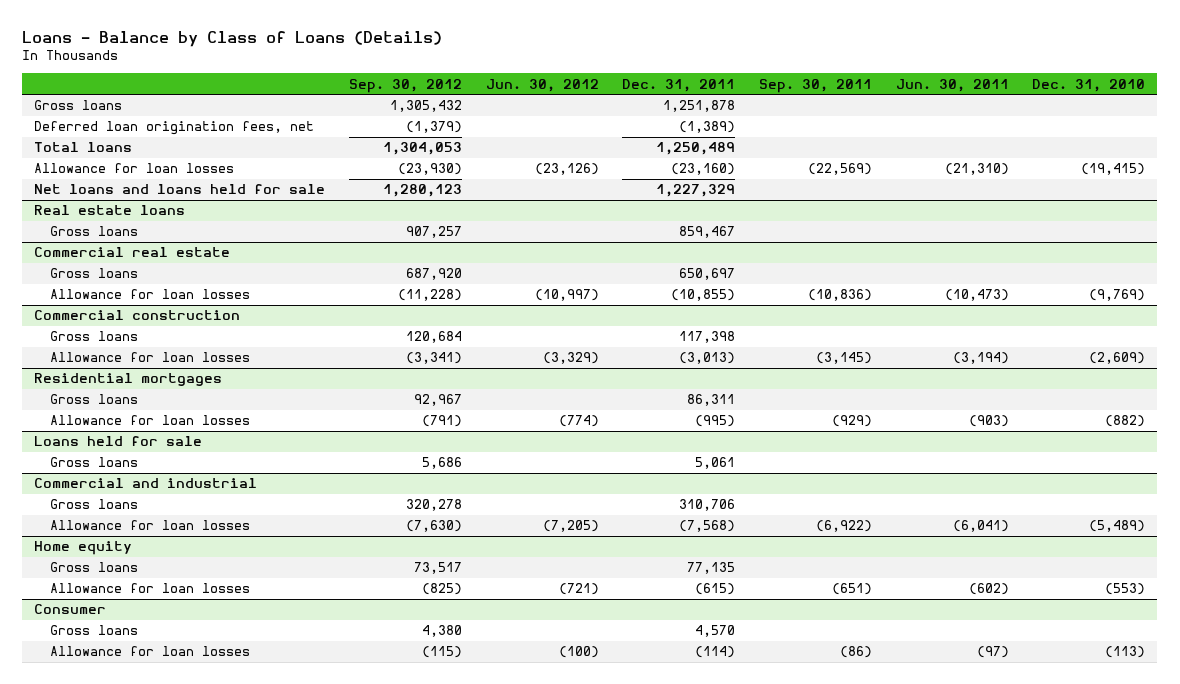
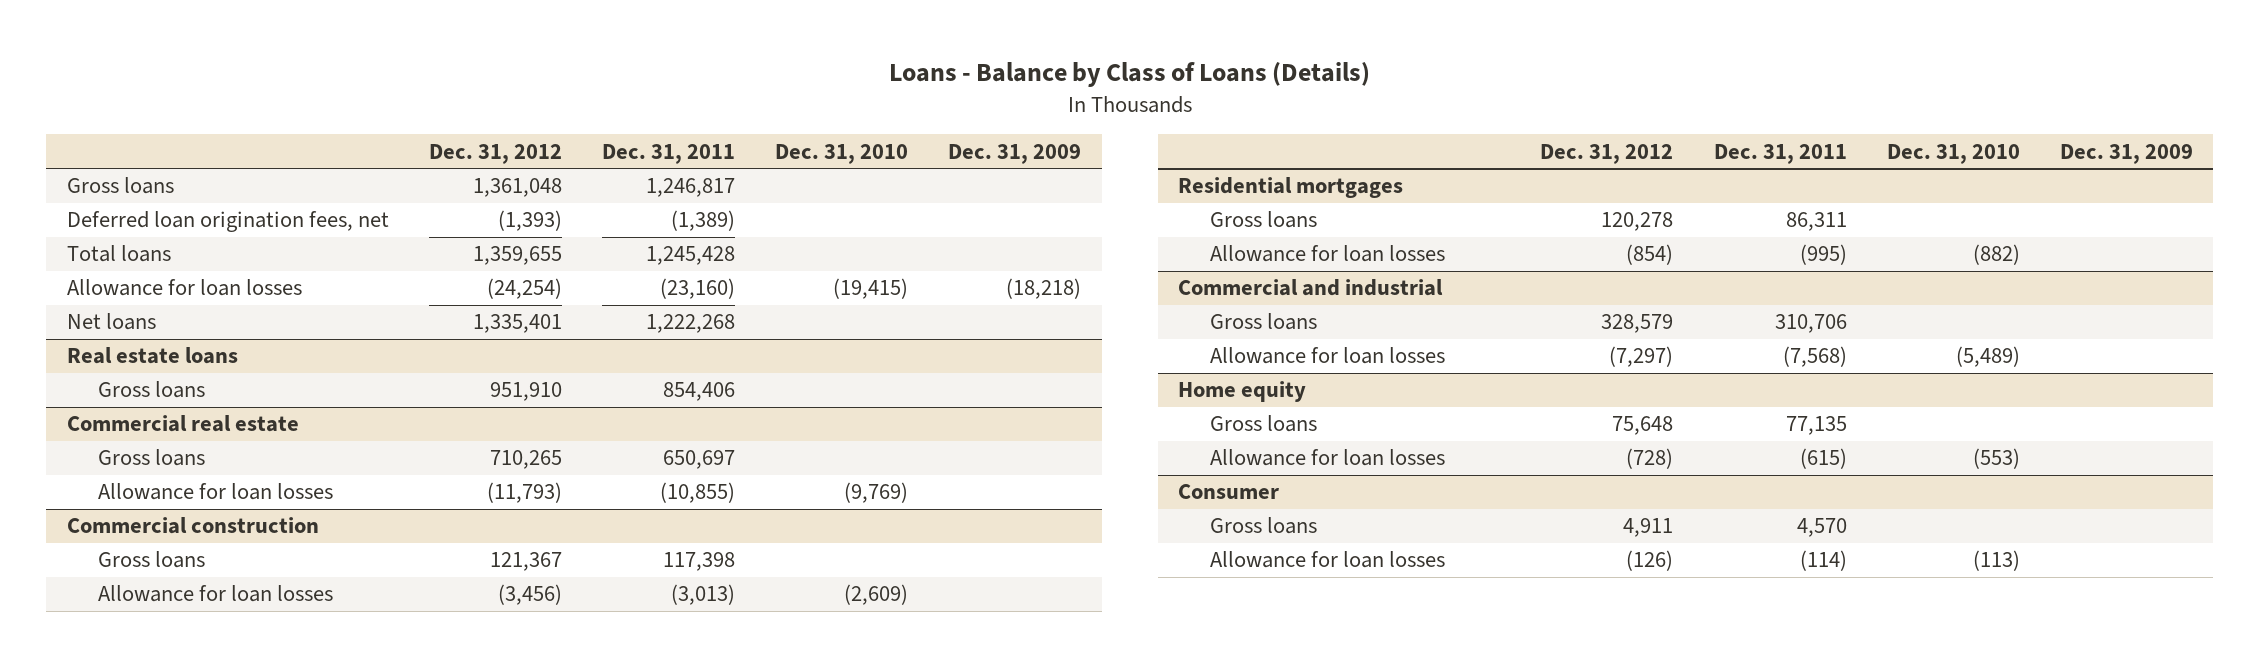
- | Sep. 30, 2012 | Jun. 30, 2012 | Dec. 31, 2011 | Sep. 30, 2011 | Jun. 30, 2011 | Dec. 31, 2010
+ | Dec. 31, 2012 | Dec. 31, 2011 | Dec. 31, 2010 | Dec. 31, 2009
- Gross loans | 1,305,432 | | 1,251,878 | | |
+ Gross loans | 1,361,048 | 1,246,817 | |
- Total loans | 1,304,053 | | 1,250,489 | | |
+ Total loans | 1,359,655 | 1,245,428 | |
- Net loans and loans held for sale | 1,280,123 | | 1,227,329 | | |
+ Net loans | 1,335,401 | 1,222,268 | |
@ Real estate loans
- Gross loans | 907,257 | | 859,467 | | |
+ Gross loans | 951,910 | 854,406 | |
- Loans held for sale
- Gross loans | 5,686 | | 5,061 | | |

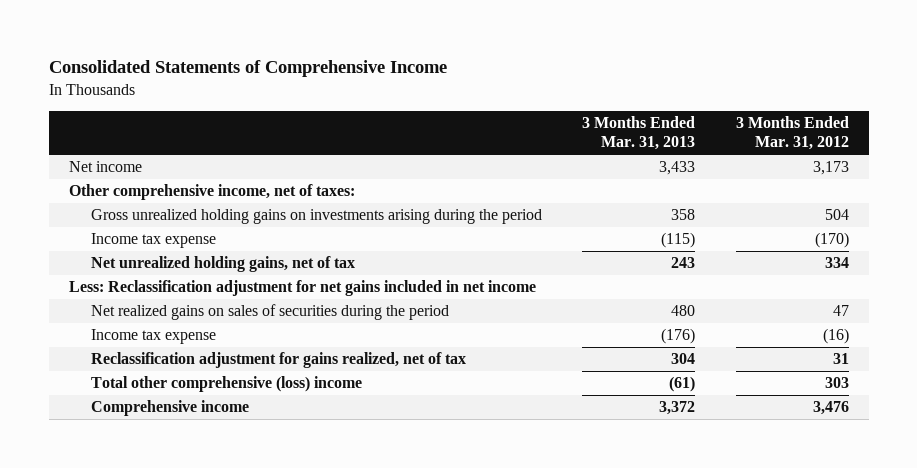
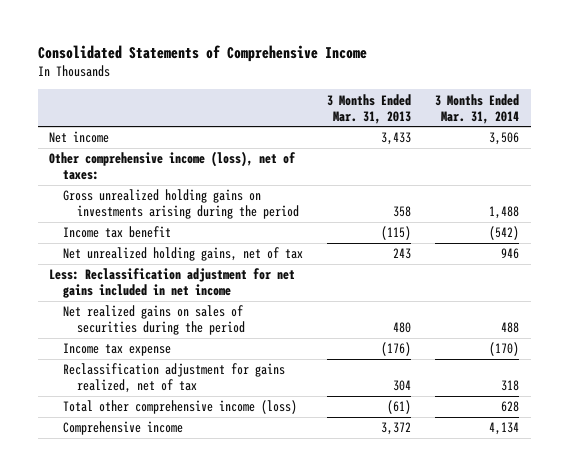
- | 3 Months Ended Mar. 31, 2013 | 3 Months Ended Mar. 31, 2012
+ | 3 Months Ended Mar. 31, 2013 | 3 Months Ended Mar. 31, 2014
- Other comprehensive income, net of taxes:
+ Other comprehensive income (loss), net of taxes:
- Income tax expense | (115) | (170)
+ Income tax benefit | (115) | (542)
- Total other comprehensive (loss) income | (61) | 303
+ Total other comprehensive income (loss) | (61) | 628

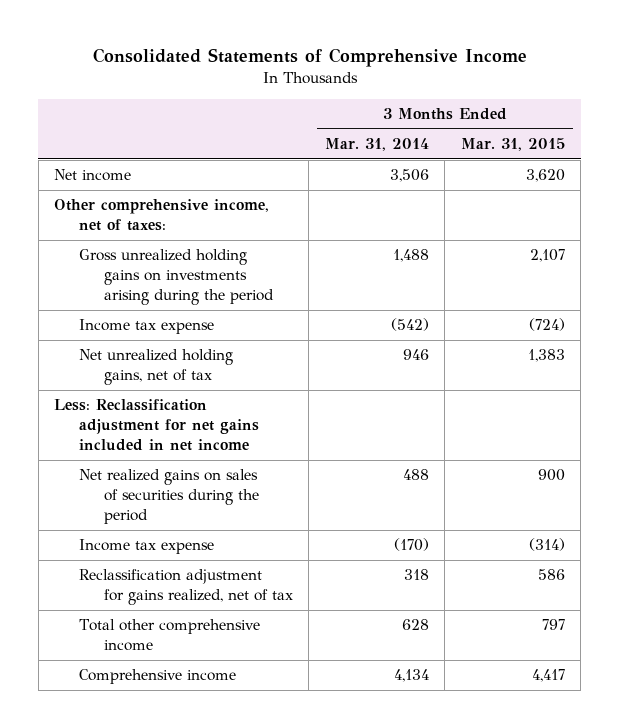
- | 3 Months Ended Mar. 31, 2013 | 3 Months Ended Mar. 31, 2014
+ | 3 Months Ended Mar. 31, 2014 | 3 Months Ended Mar. 31, 2015
- Other comprehensive income (loss), net of taxes:
+ Other comprehensive income, net of taxes:
- Income tax benefit | (115) | (542)
+ Income tax expense | (542) | (724)
- Total other comprehensive income (loss) | (61) | 628
+ Total other comprehensive income | 628 | 797

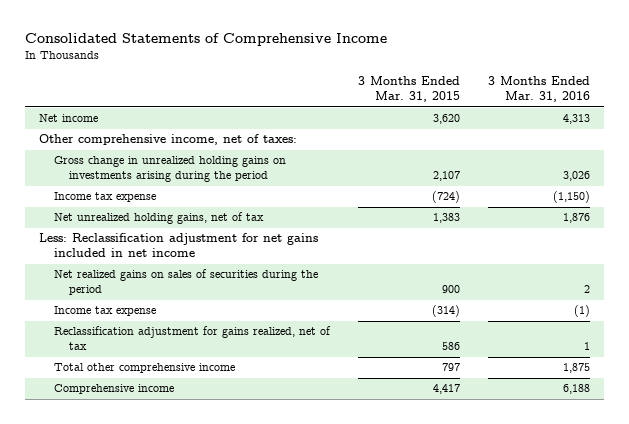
- | 3 Months Ended Mar. 31, 2014 | 3 Months Ended Mar. 31, 2015
+ | 3 Months Ended Mar. 31, 2015 | 3 Months Ended Mar. 31, 2016
- Gross unrealized holding gains on investments arising during the period | 1,488 | 2,107
+ Gross change in unrealized holding gains on investments arising during the period | 2,107 | 3,026

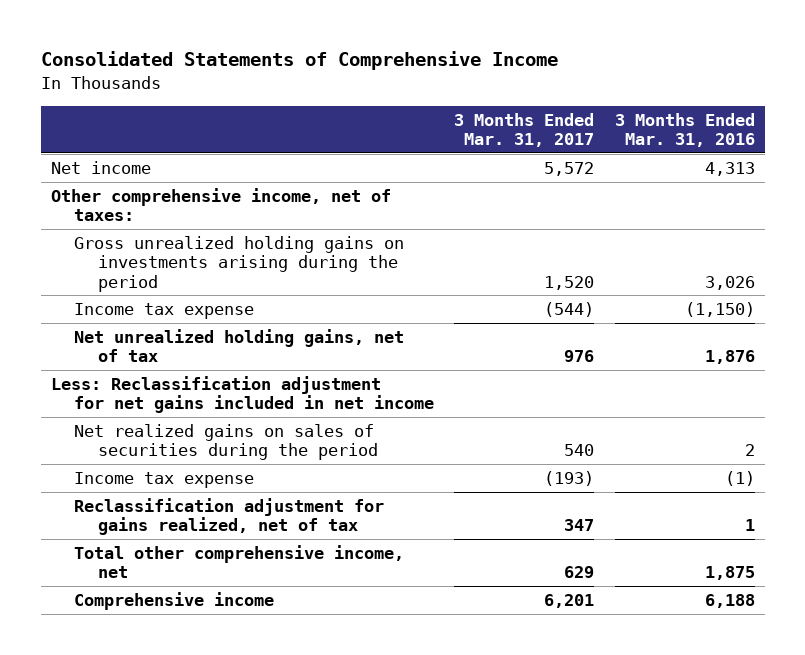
- | 3 Months Ended Mar. 31, 2015 | 3 Months Ended Mar. 31, 2016
+ | 3 Months Ended Mar. 31, 2017 | 3 Months Ended Mar. 31, 2016
- Gross change in unrealized holding gains on investments arising during the period | 2,107 | 3,026
+ Gross unrealized holding gains on investments arising during the period | 1,520 | 3,026
- Total other comprehensive income | 797 | 1,875
+ Total other comprehensive income, net | 629 | 1,875

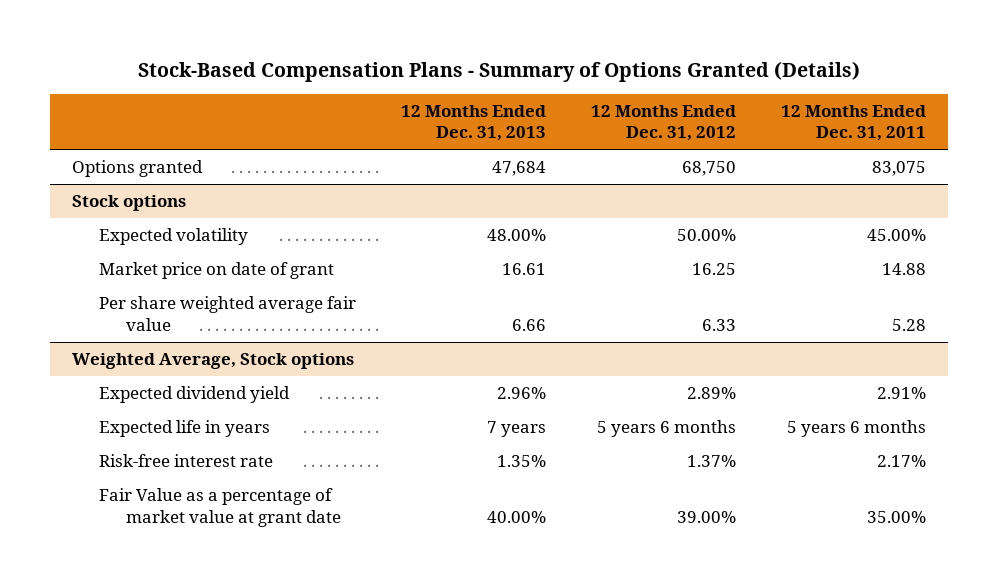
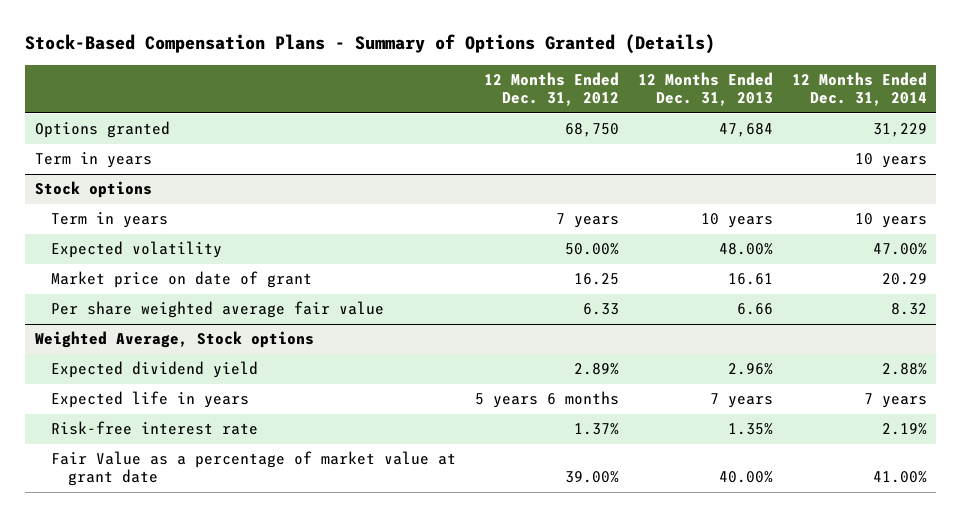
- | 12 Months Ended Dec. 31, 2013 | 12 Months Ended Dec. 31, 2012 | 12 Months Ended Dec. 31, 2011
+ | 12 Months Ended Dec. 31, 2012 | 12 Months Ended Dec. 31, 2013 | 12 Months Ended Dec. 31, 2014
+ Term in years | | | 10 years
@ Stock options
+ Term in years | 7 years | 10 years | 10 years

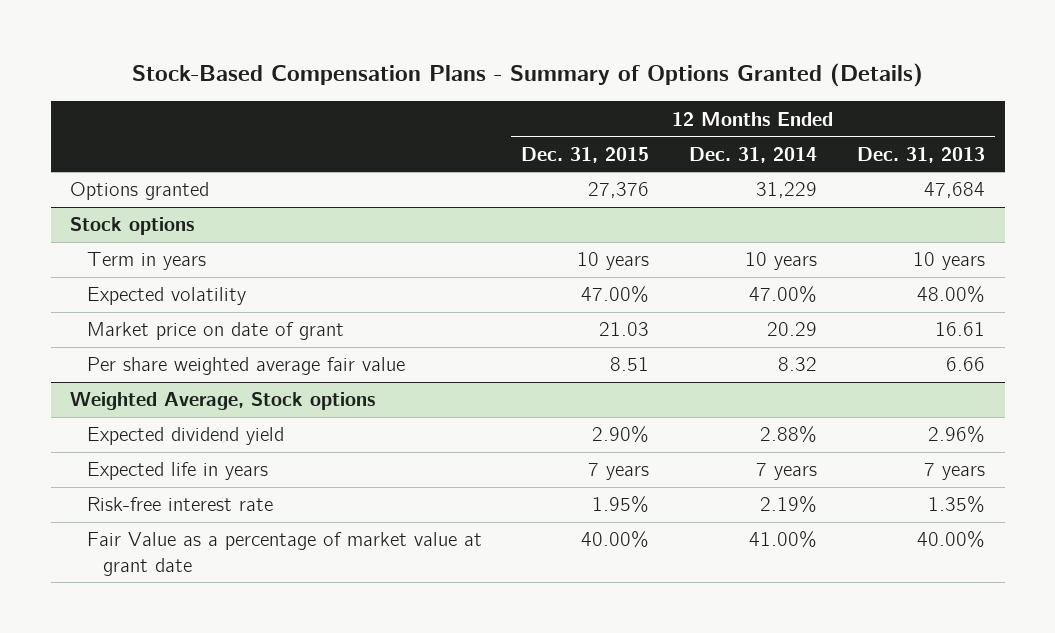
- | 12 Months Ended Dec. 31, 2012 | 12 Months Ended Dec. 31, 2013 | 12 Months Ended Dec. 31, 2014
+ | 12 Months Ended Dec. 31, 2015 | 12 Months Ended Dec. 31, 2014 | 12 Months Ended Dec. 31, 2013
- Term in years | | | 10 years

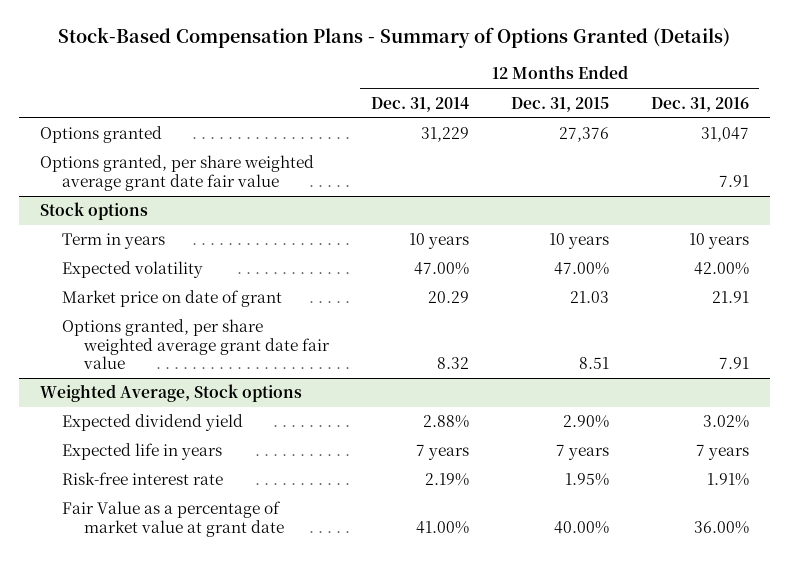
- | 12 Months Ended Dec. 31, 2015 | 12 Months Ended Dec. 31, 2014 | 12 Months Ended Dec. 31, 2013
+ | 12 Months Ended Dec. 31, 2014 | 12 Months Ended Dec. 31, 2015 | 12 Months Ended Dec. 31, 2016
+ Options granted, per share weighted average grant date fair value | | | 7.91
@ Stock options
- Per share weighted average fair value | 8.51 | 8.32 | 6.66
+ Options granted, per share weighted average grant date fair value | 8.32 | 8.51 | 7.91

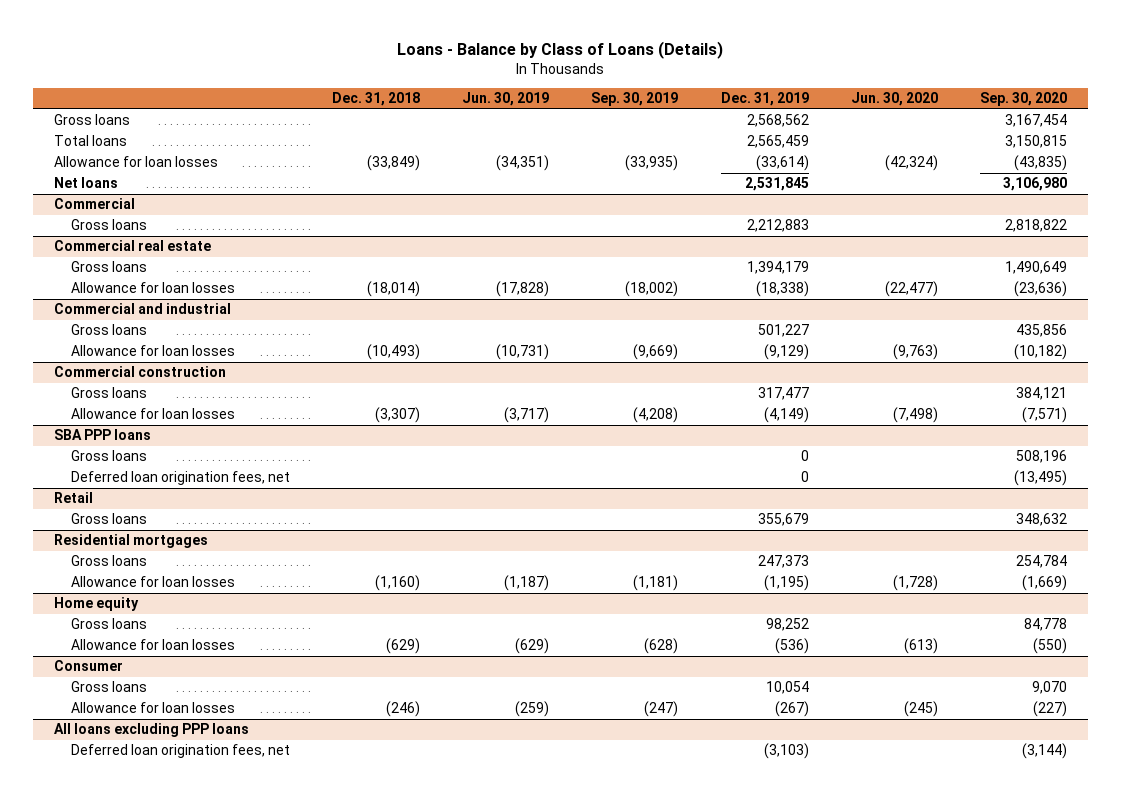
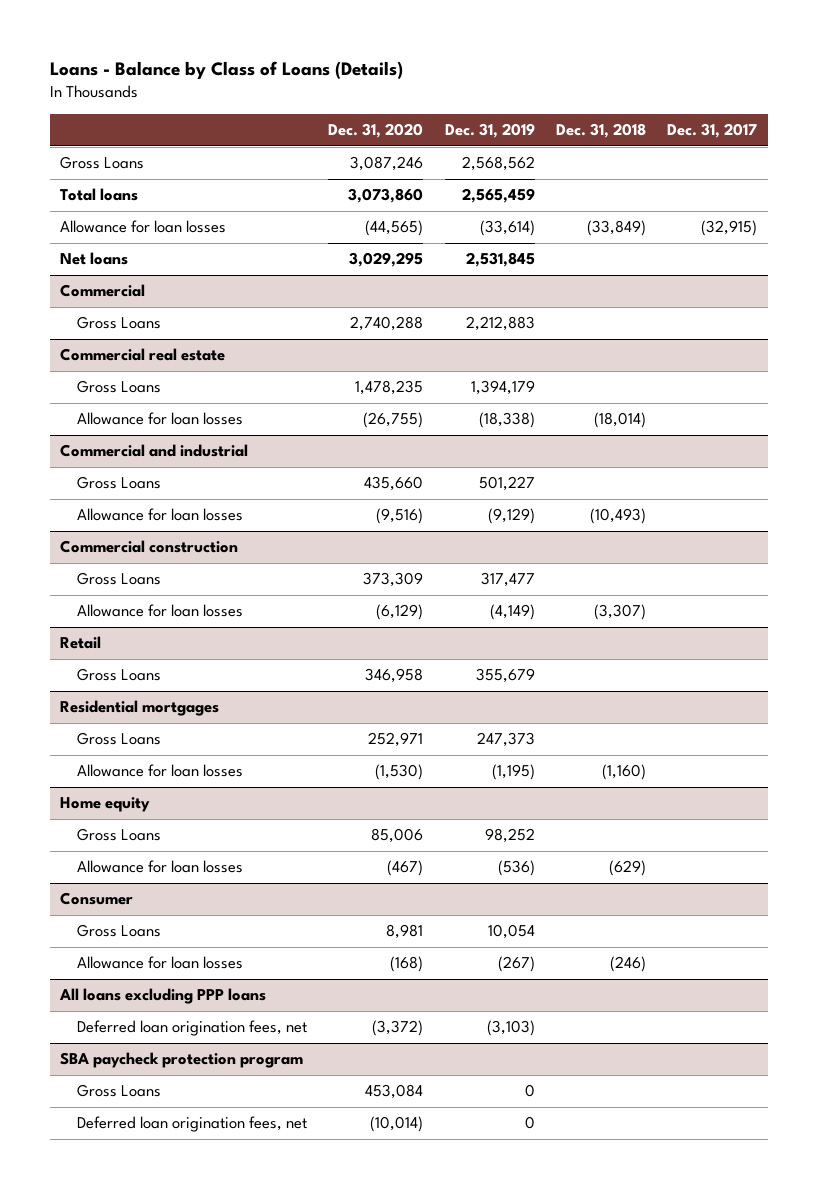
- | Dec. 31, 2018 | Jun. 30, 2019 | Sep. 30, 2019 | Dec. 31, 2019 | Jun. 30, 2020 | Sep. 30, 2020
+ | Dec. 31, 2020 | Dec. 31, 2019 | Dec. 31, 2018 | Dec. 31, 2017
- Gross loans | | | | 2,568,562 | | 3,167,454
+ Gross Loans | 3,087,246 | 2,568,562 | |
@ Commercial
- Gross loans | | | | 2,212,883 | | 2,818,822
+ Gross Loans | 2,740,288 | 2,212,883 | |
@ Commercial real estate
- Gross loans | | | | 1,394,179 | | 1,490,649
+ Gross Loans | 1,478,235 | 1,394,179 | |
@ Commercial and industrial
- Gross loans | | | | 501,227 | | 435,856
+ Gross Loans | 435,660 | 501,227 | |
@ Commercial construction
- Gross loans | | | | 317,477 | | 384,121
+ Gross Loans | 373,309 | 317,477 | |
- SBA PPP loans
- Gross loans | | | | 0 | | 508,196
- Deferred loan origination fees, net | | | | 0 | | (13,495)
@ Retail
- Gross loans | | | | 355,679 | | 348,632
+ Gross Loans | 346,958 | 355,679 | |
@ Residential mortgages
- Gross loans | | | | 247,373 | | 254,784
+ Gross Loans | 252,971 | 247,373 | |
@ Home equity
- Gross loans | | | | 98,252 | | 84,778
+ Gross Loans | 85,006 | 98,252 | |
@ Consumer
- Gross loans | | | | 10,054 | | 9,070
+ Gross Loans | 8,981 | 10,054 | |
+ SBA paycheck protection program
+ Gross Loans | 453,084 | 0 | |
+ Deferred loan origination fees, net | (10,014) | 0 | |

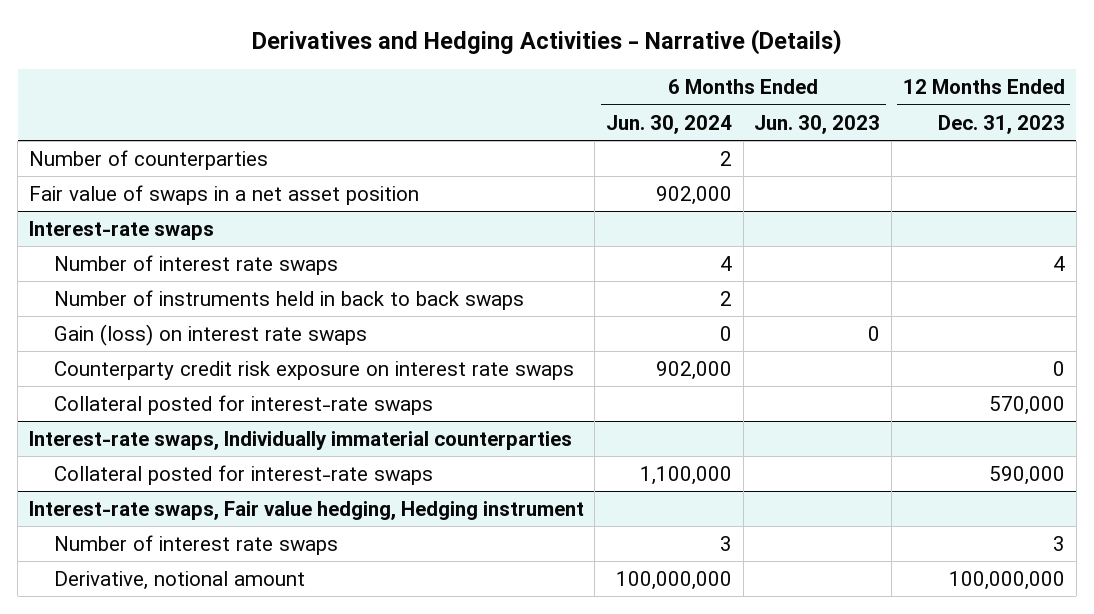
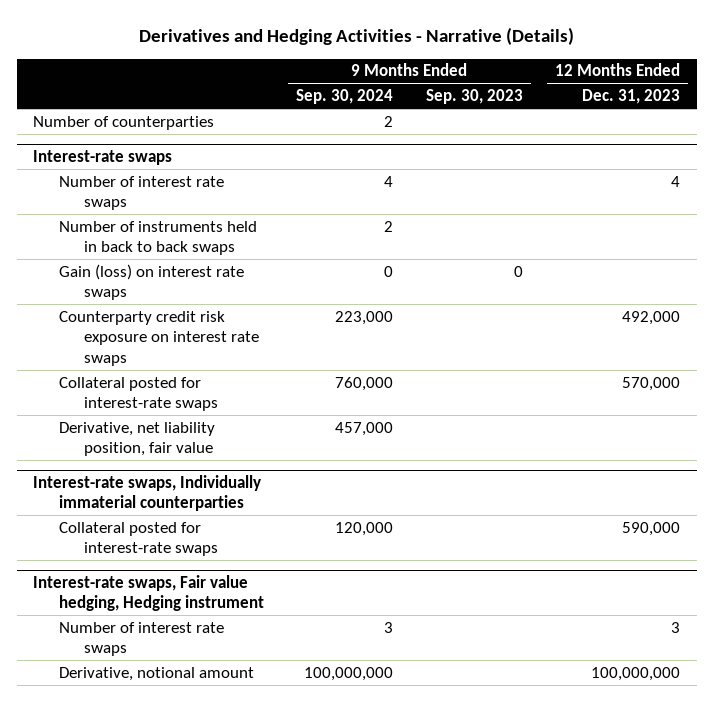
- | 6 Months Ended Jun. 30, 2024 | 6 Months Ended Jun. 30, 2023 | 12 Months Ended Dec. 31, 2023
+ | 9 Months Ended Sep. 30, 2024 | 9 Months Ended Sep. 30, 2023 | 12 Months Ended Dec. 31, 2023
- Fair value of swaps in a net asset position | 902,000 | |
@ Interest-rate swaps
- Counterparty credit risk exposure on interest rate swaps | 902,000 | | 0
+ Counterparty credit risk exposure on interest rate swaps | 223,000 | | 492,000
+ Derivative, net liability position, fair value | 457,000 | |

